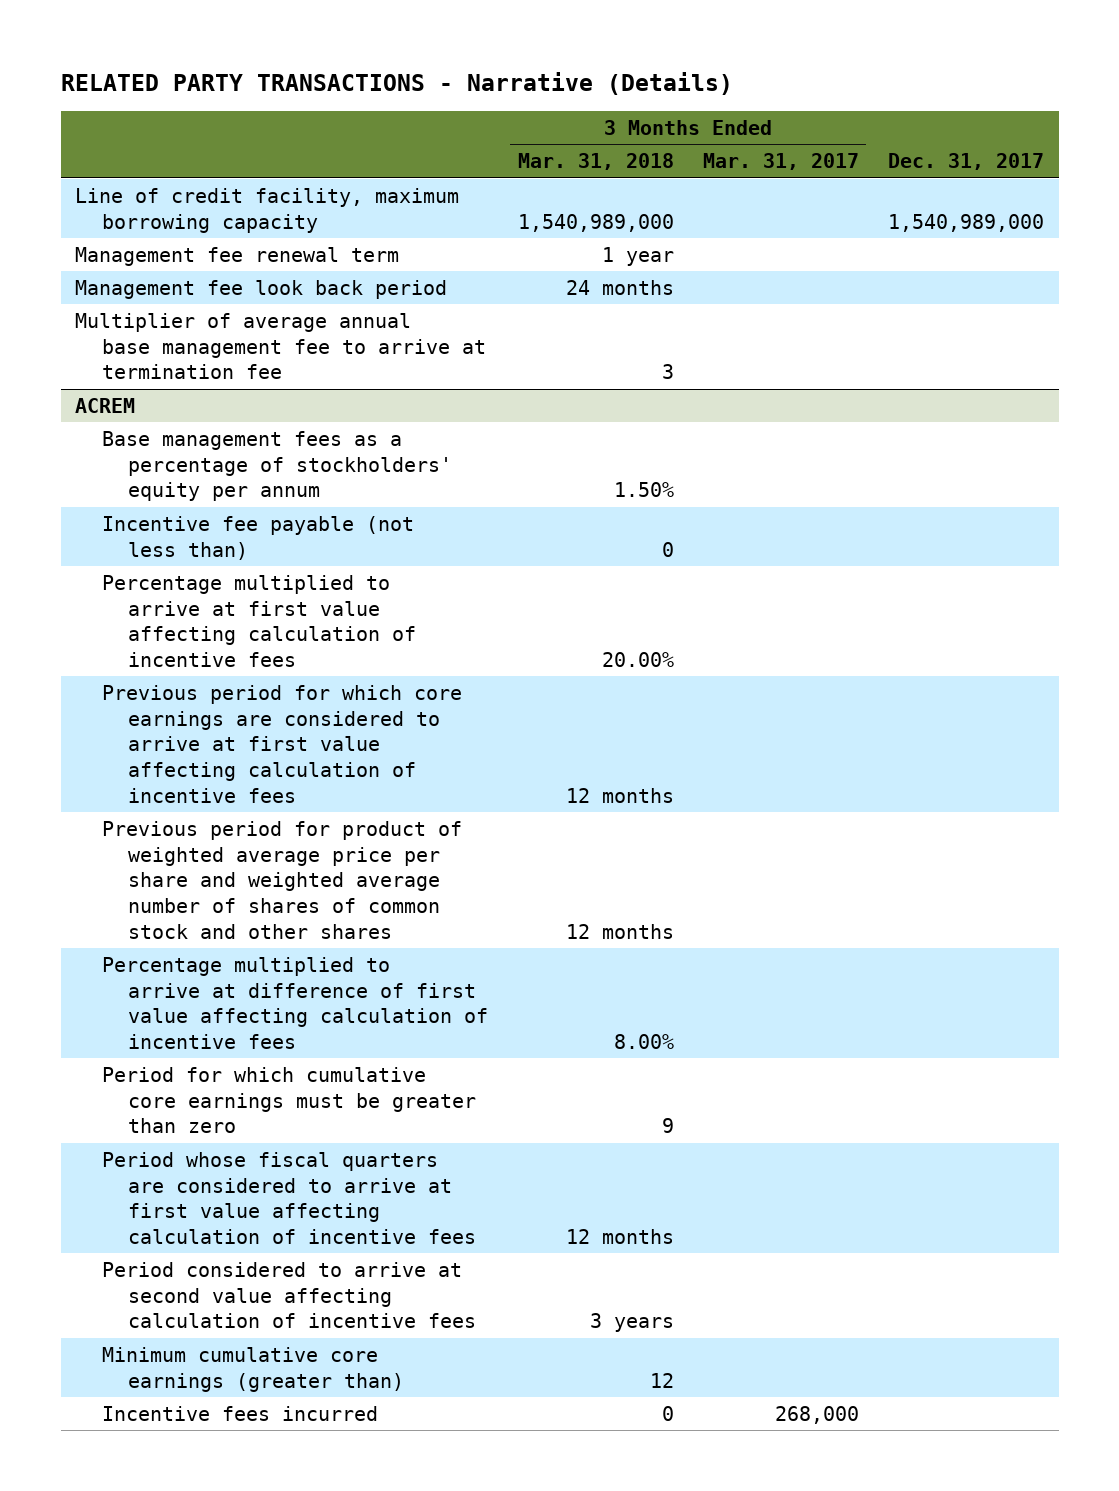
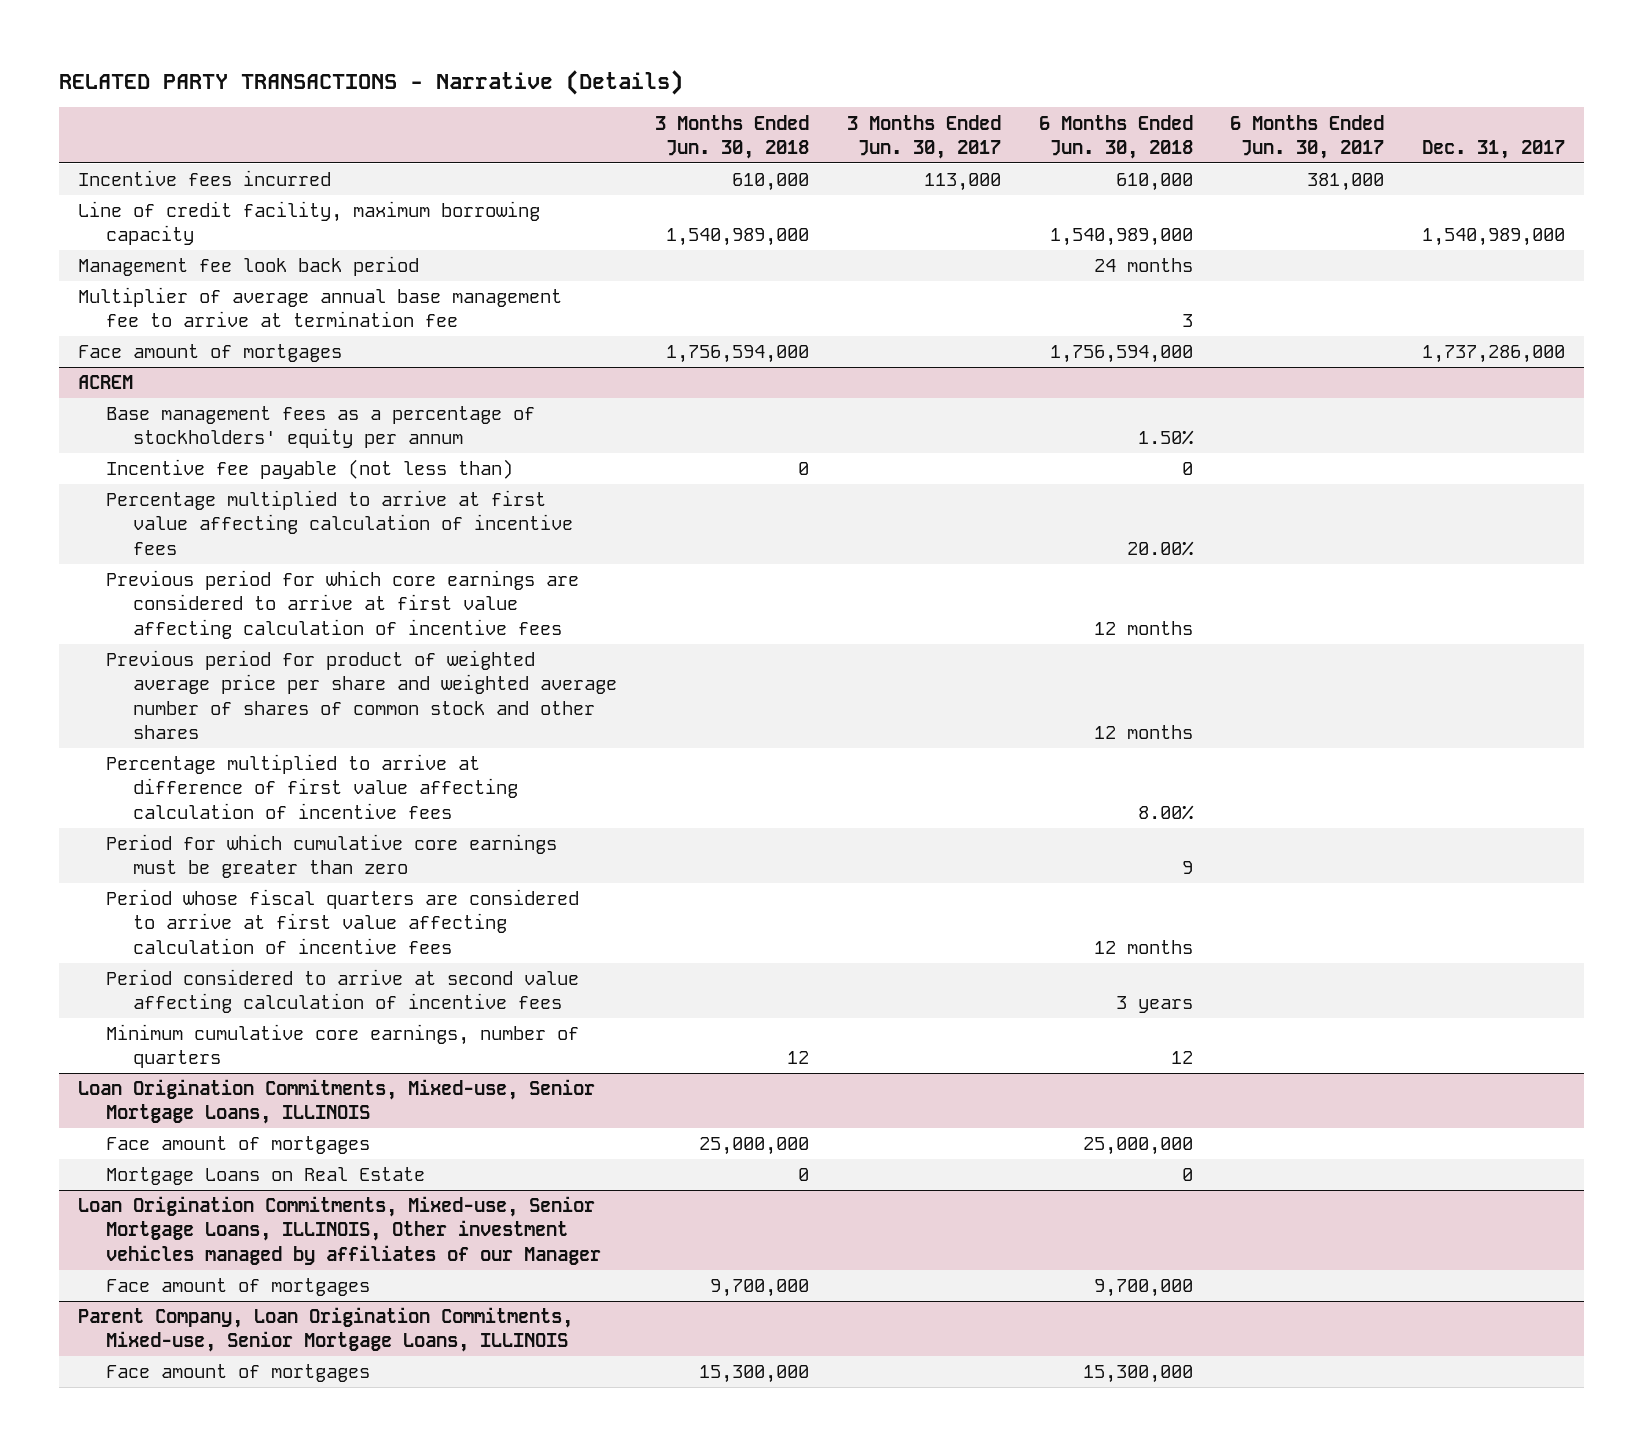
- | 3 Months Ended Mar. 31, 2018 | 3 Months Ended Mar. 31, 2017 | Dec. 31, 2017
+ | 3 Months Ended Jun. 30, 2018 | 3 Months Ended Jun. 30, 2017 | 6 Months Ended Jun. 30, 2018 | 6 Months Ended Jun. 30, 2017 | Dec. 31, 2017
+ Incentive fees incurred | 610,000 | 113,000 | 610,000 | 381,000 |
- Management fee renewal term | 1 year | |
+ Face amount of mortgages | 1,756,594,000 | | 1,756,594,000 | | 1,737,286,000
@ ACREM
- Minimum cumulative core earnings (greater than) | 12 | |
- Incentive fees incurred | 0 | 268,000 |
+ Minimum cumulative core earnings, number of quarters | 12 | | 12 | |
+ Loan Origination Commitments, Mixed-use, Senior Mortgage Loans, ILLINOIS
+ Face amount of mortgages | 25,000,000 | | 25,000,000 | |
+ Mortgage Loans on Real Estate | 0 | | 0 | |
+ Loan Origination Commitments, Mixed-use, Senior Mortgage Loans, ILLINOIS, Other investment vehicles managed by affiliates of our Manager
+ Face amount of mortgages | 9,700,000 | | 9,700,000 | |
+ Parent Company, Loan Origination Commitments, Mixed-use, Senior Mortgage Loans, ILLINOIS
+ Face amount of mortgages | 15,300,000 | | 15,300,000 | |

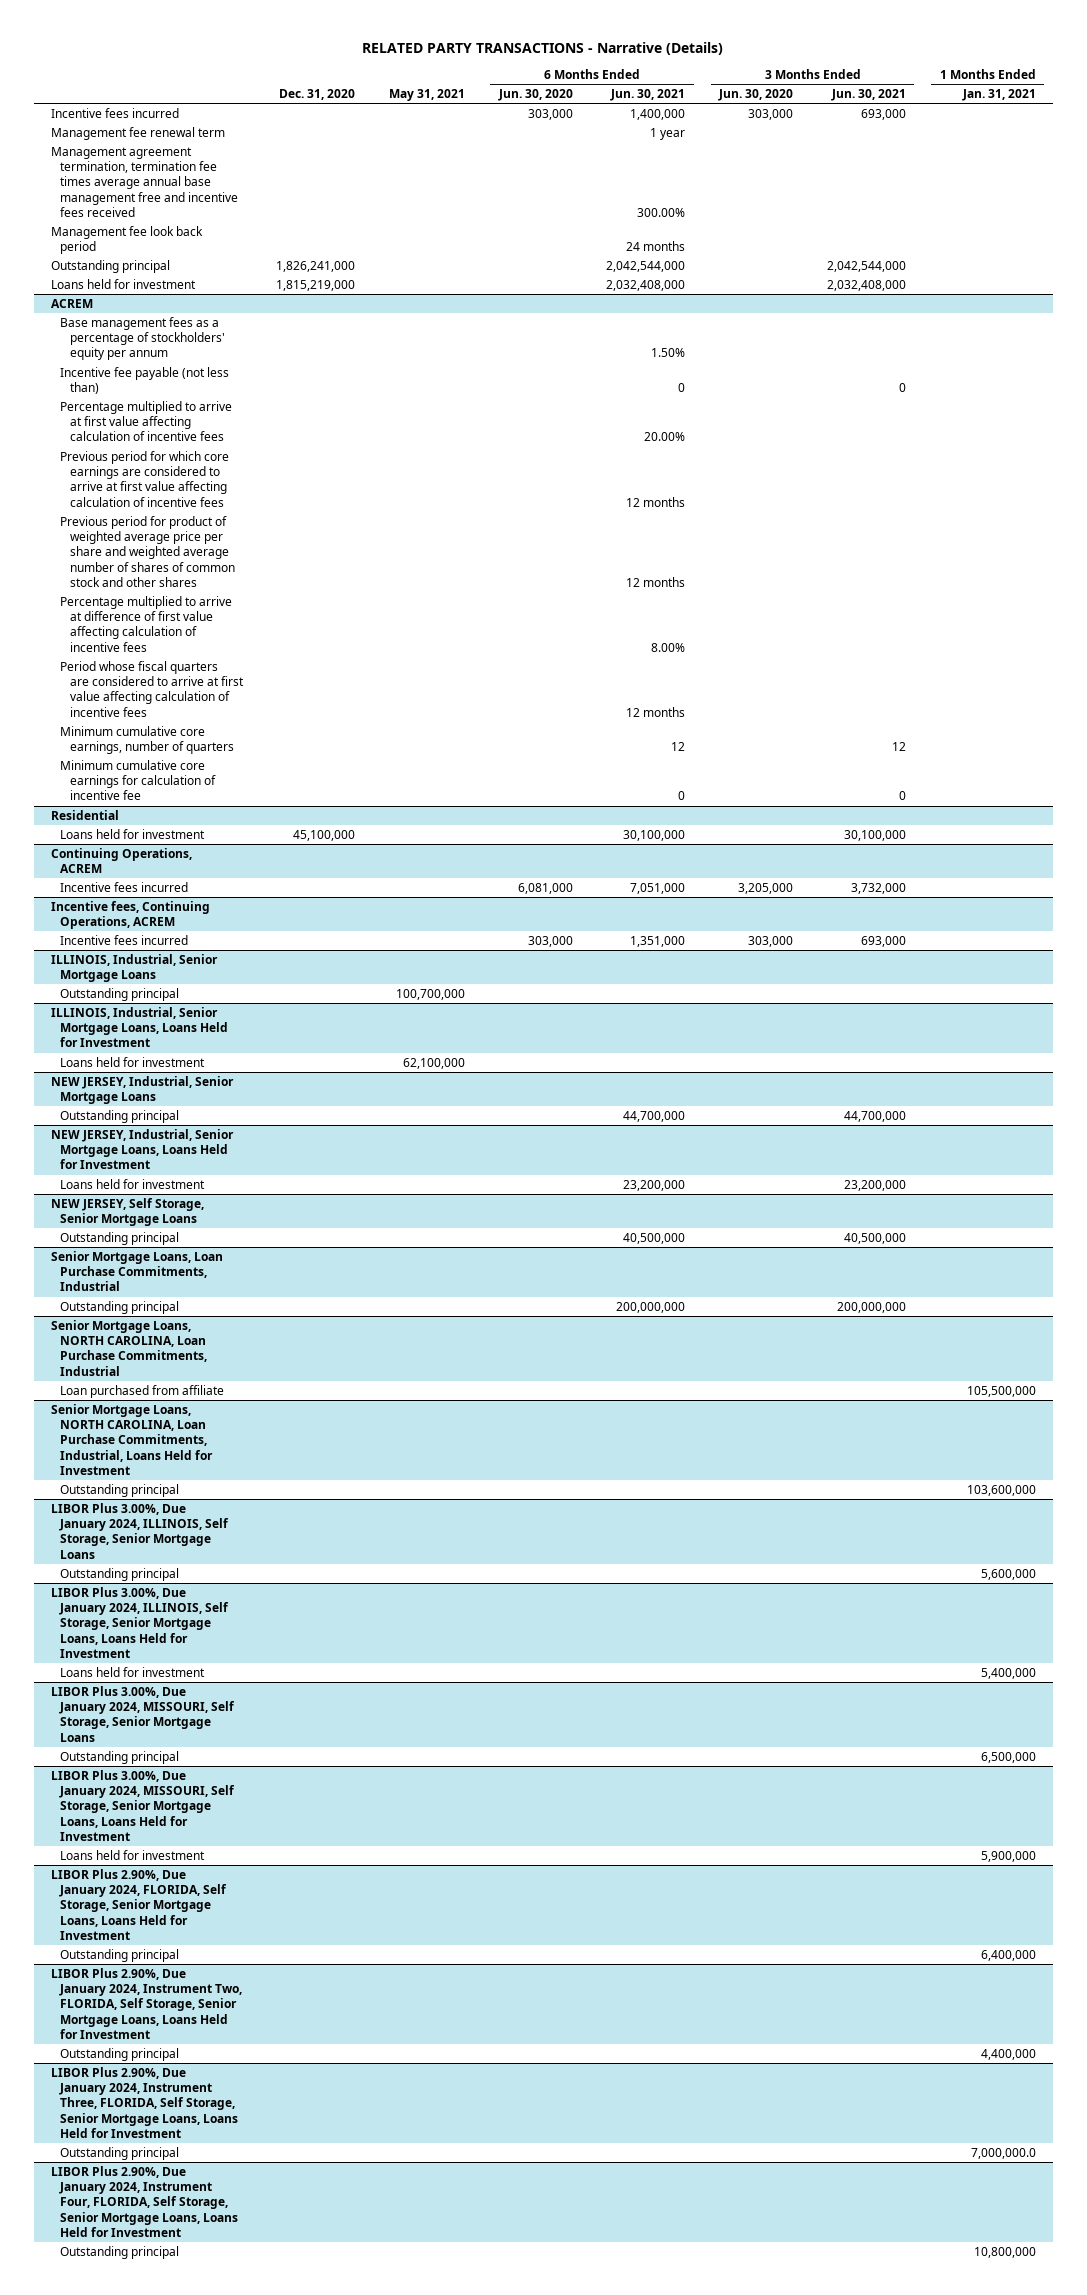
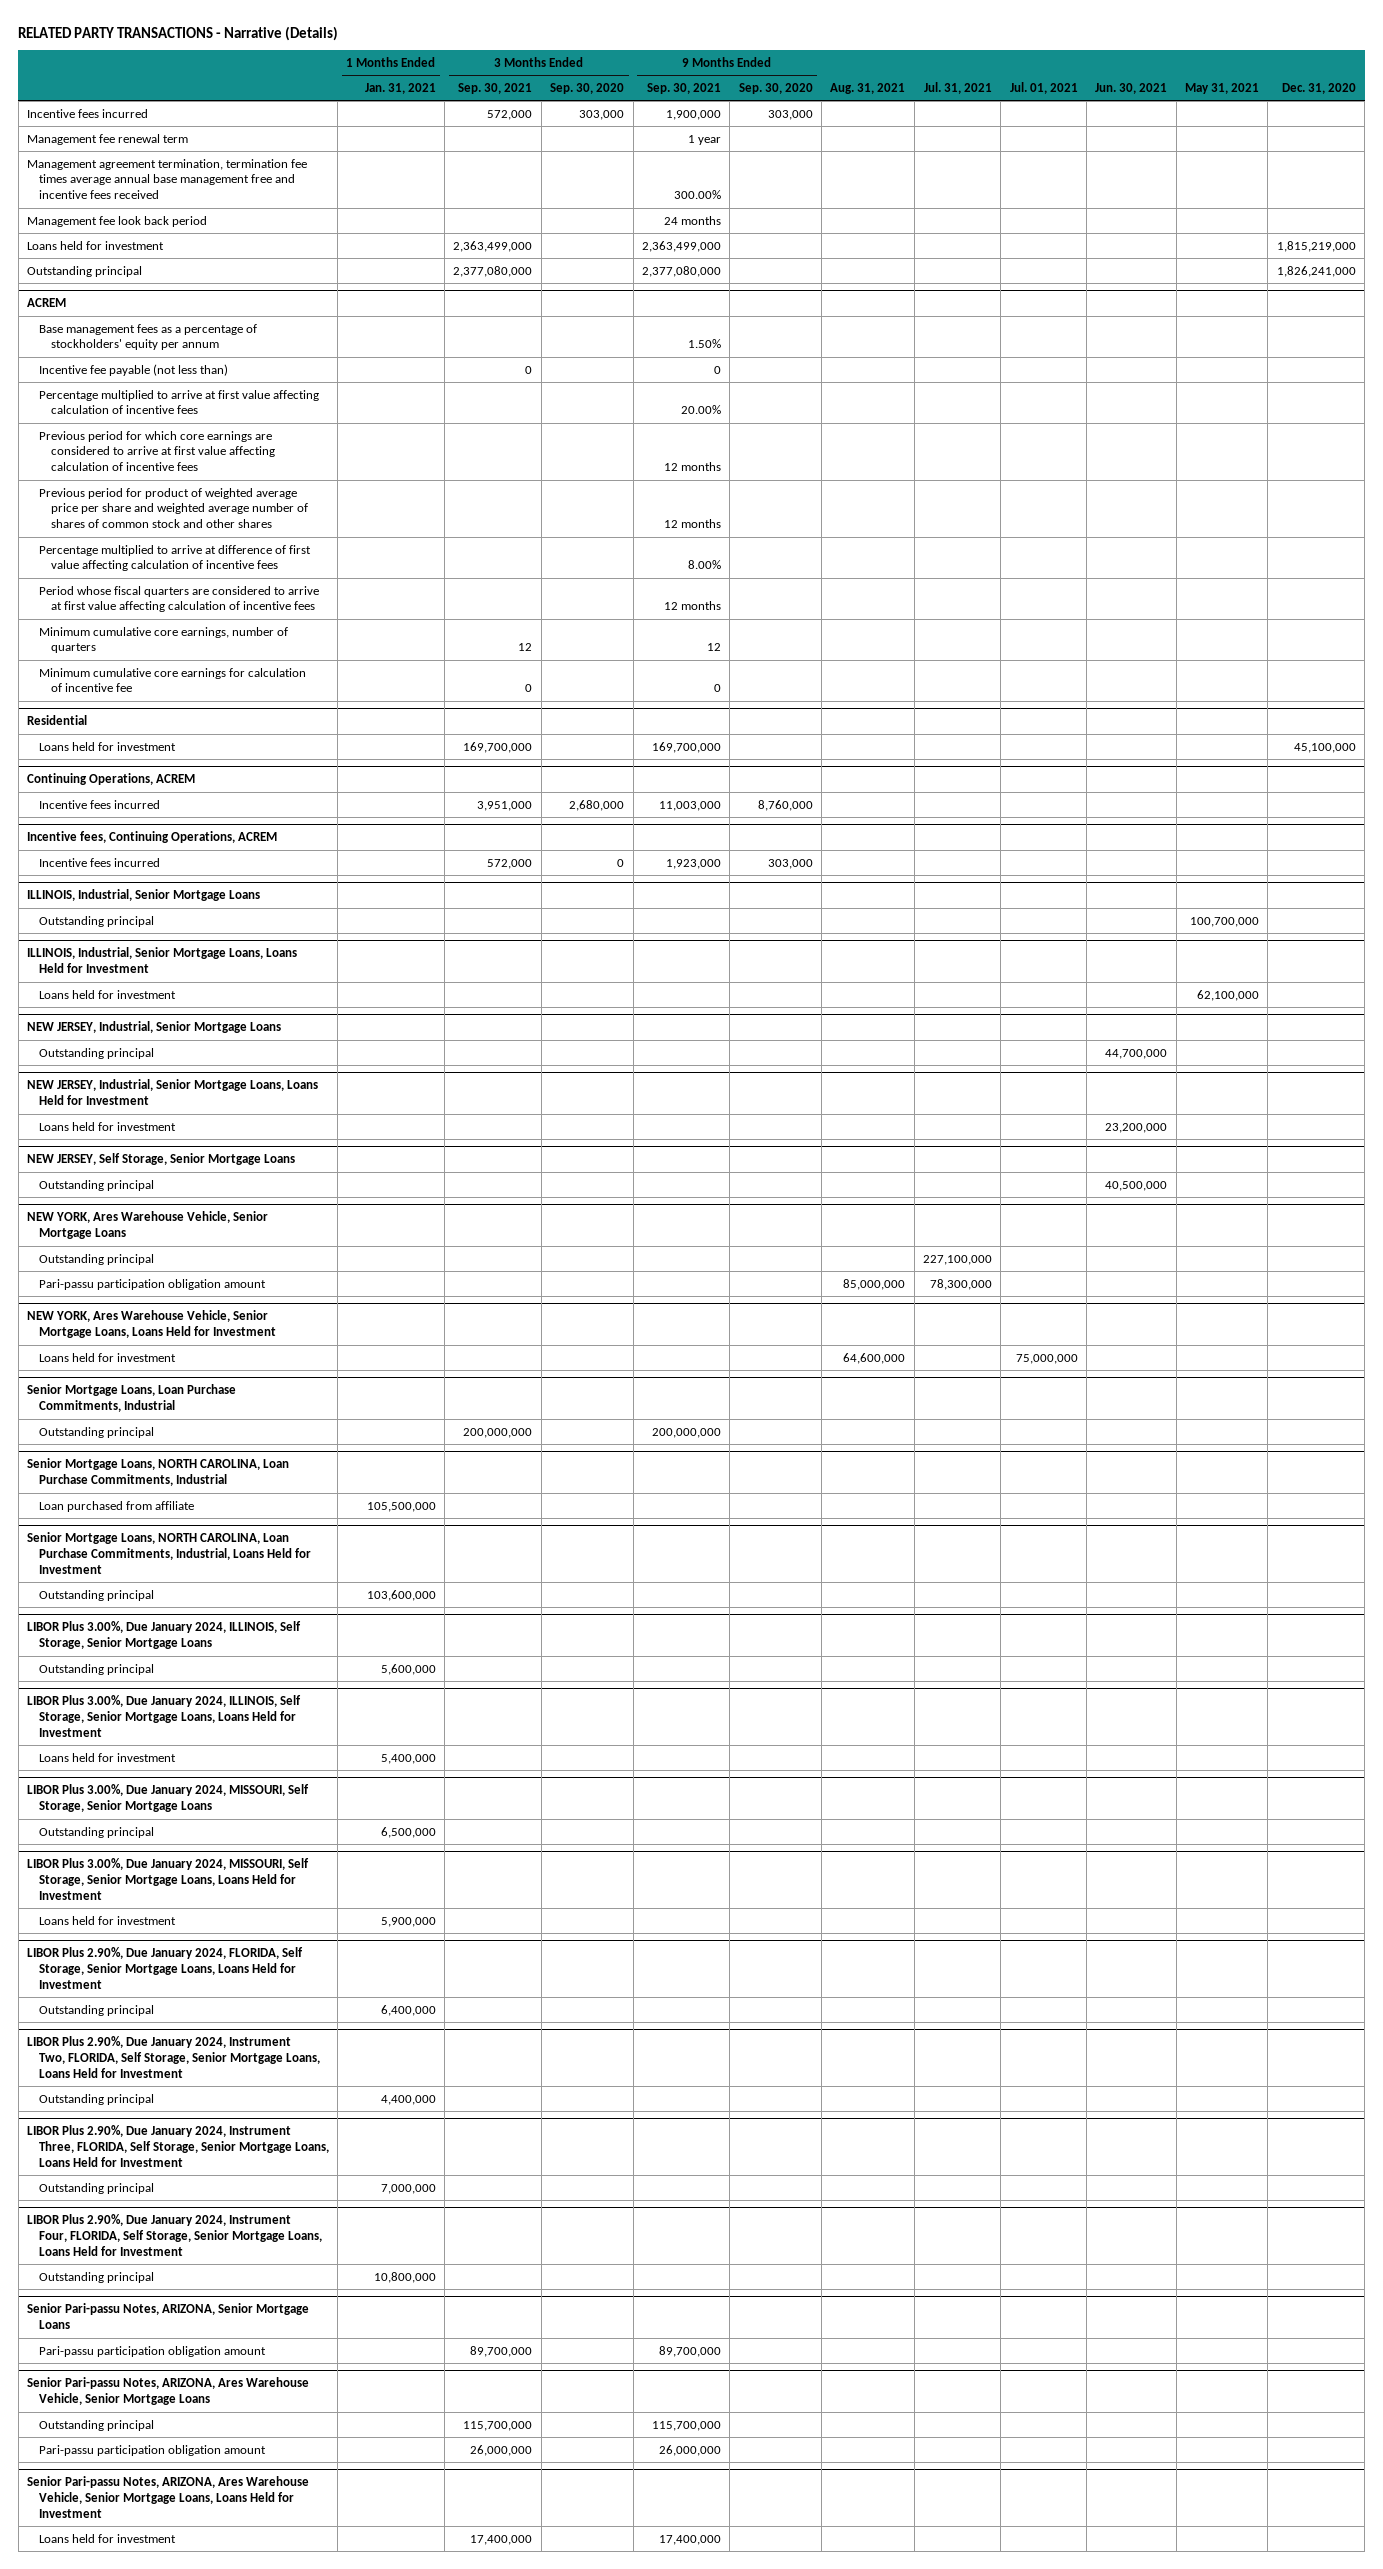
- | Dec. 31, 2020 | May 31, 2021 | 6 Months Ended Jun. 30, 2020 | 6 Months Ended Jun. 30, 2021 | 3 Months Ended Jun. 30, 2020 | 3 Months Ended Jun. 30, 2021 | 1 Months Ended Jan. 31, 2021
+ | 1 Months Ended Jan. 31, 2021 | 3 Months Ended Sep. 30, 2021 | 3 Months Ended Sep. 30, 2020 | 9 Months Ended Sep. 30, 2021 | 9 Months Ended Sep. 30, 2020 | Aug. 31, 2021 | Jul. 31, 2021 | Jul. 01, 2021 | Jun. 30, 2021 | May 31, 2021 | Dec. 31, 2020
moved down: Outstanding principal | | 2,377,080,000 | | 2,377,080,000 | | | | | | | 1,826,241,000
+ NEW YORK, Ares Warehouse Vehicle, Senior Mortgage Loans
+ Outstanding principal | | | | | | | 227,100,000 | | | |
+ Pari-passu participation obligation amount | | | | | | 85,000,000 | 78,300,000 | | | |
+ NEW YORK, Ares Warehouse Vehicle, Senior Mortgage Loans, Loans Held for Investment
+ Loans held for investment | | | | | | 64,600,000 | | 75,000,000 | | |
@ LIBOR Plus 2.90%, Due January 2024, Instrument Three, FLORIDA, Self Storage, Senior Mortgage Loans, Loans Held for Investment
- Outstanding principal | | | | | | | 7,000,000.0
+ Outstanding principal | 7,000,000 | | | | | | | | | |
+ Senior Pari-passu Notes, ARIZONA, Senior Mortgage Loans
+ Pari-passu participation obligation amount | | 89,700,000 | | 89,700,000 | | | | | | |
+ Senior Pari-passu Notes, ARIZONA, Ares Warehouse Vehicle, Senior Mortgage Loans
+ Outstanding principal | | 115,700,000 | | 115,700,000 | | | | | | |
+ Pari-passu participation obligation amount | | 26,000,000 | | 26,000,000 | | | | | | |
+ Senior Pari-passu Notes, ARIZONA, Ares Warehouse Vehicle, Senior Mortgage Loans, Loans Held for Investment
+ Loans held for investment | | 17,400,000 | | 17,400,000 | | | | | | |

